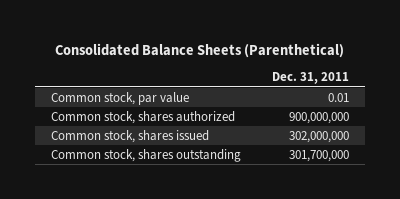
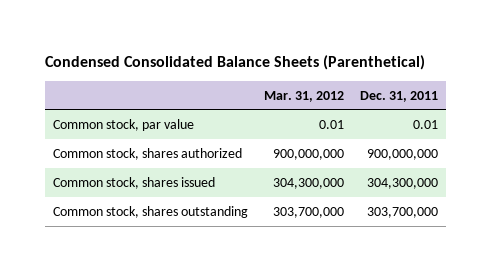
- Consolidated Balance Sheets (Parenthetical)
+ Condensed Consolidated Balance Sheets (Parenthetical)
- | Dec. 31, 2011
+ | Mar. 31, 2012 | Dec. 31, 2011
- Common stock, shares issued | 302,000,000
- Common stock, shares outstanding | 301,700,000
+ Common stock, shares issued | 304,300,000 | 304,300,000
+ Common stock, shares outstanding | 303,700,000 | 303,700,000

